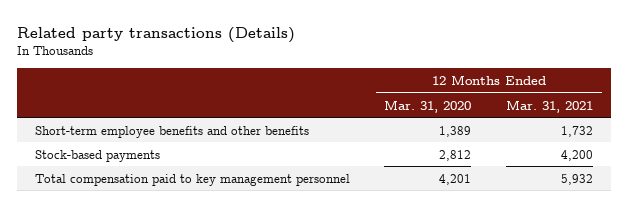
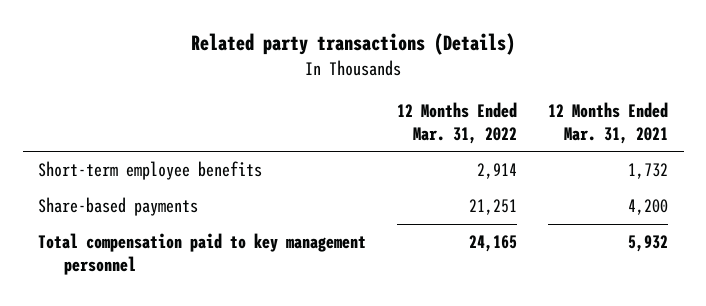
- | 12 Months Ended Mar. 31, 2020 | 12 Months Ended Mar. 31, 2021
+ | 12 Months Ended Mar. 31, 2022 | 12 Months Ended Mar. 31, 2021
- Short-term employee benefits and other benefits | 1,389 | 1,732
- Stock-based payments | 2,812 | 4,200
+ Short-term employee benefits | 2,914 | 1,732
+ Share-based payments | 21,251 | 4,200

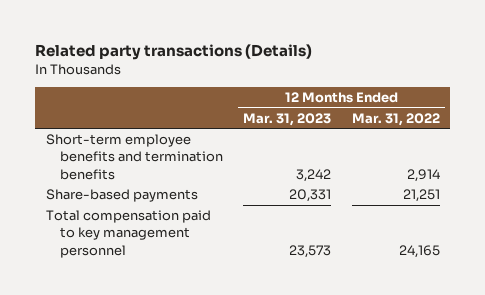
- | 12 Months Ended Mar. 31, 2022 | 12 Months Ended Mar. 31, 2021
+ | 12 Months Ended Mar. 31, 2023 | 12 Months Ended Mar. 31, 2022
- Short-term employee benefits | 2,914 | 1,732
+ Short-term employee benefits and termination benefits | 3,242 | 2,914

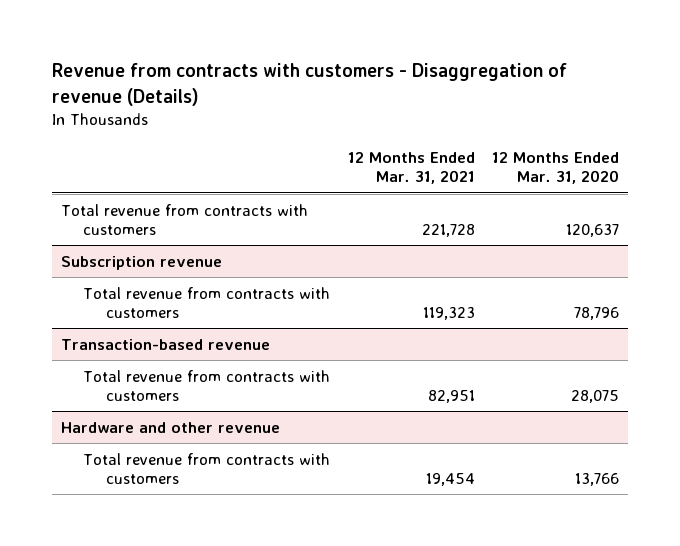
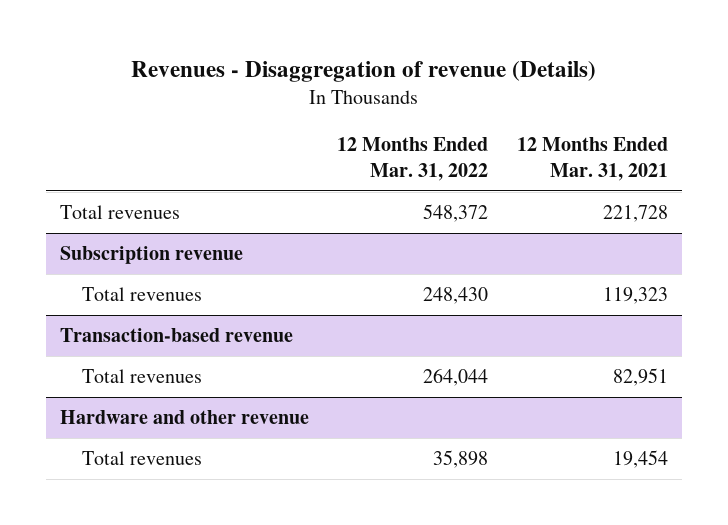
- Revenue from contracts with customers - Disaggregation of revenue (Details)
+ Revenues - Disaggregation of revenue (Details)
- | 12 Months Ended Mar. 31, 2021 | 12 Months Ended Mar. 31, 2020
+ | 12 Months Ended Mar. 31, 2022 | 12 Months Ended Mar. 31, 2021
- Total revenue from contracts with customers | 221,728 | 120,637
+ Total revenues | 548,372 | 221,728
@ Subscription revenue
- Total revenue from contracts with customers | 119,323 | 78,796
+ Total revenues | 248,430 | 119,323
@ Transaction-based revenue
- Total revenue from contracts with customers | 82,951 | 28,075
+ Total revenues | 264,044 | 82,951
@ Hardware and other revenue
- Total revenue from contracts with customers | 19,454 | 13,766
+ Total revenues | 35,898 | 19,454

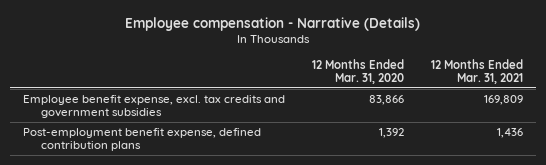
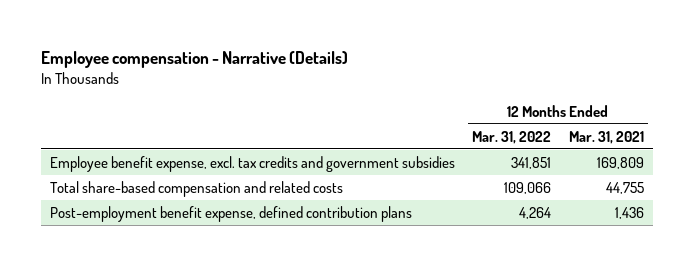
- | 12 Months Ended Mar. 31, 2020 | 12 Months Ended Mar. 31, 2021
+ | 12 Months Ended Mar. 31, 2022 | 12 Months Ended Mar. 31, 2021
+ Total share-based compensation and related costs | 109,066 | 44,755

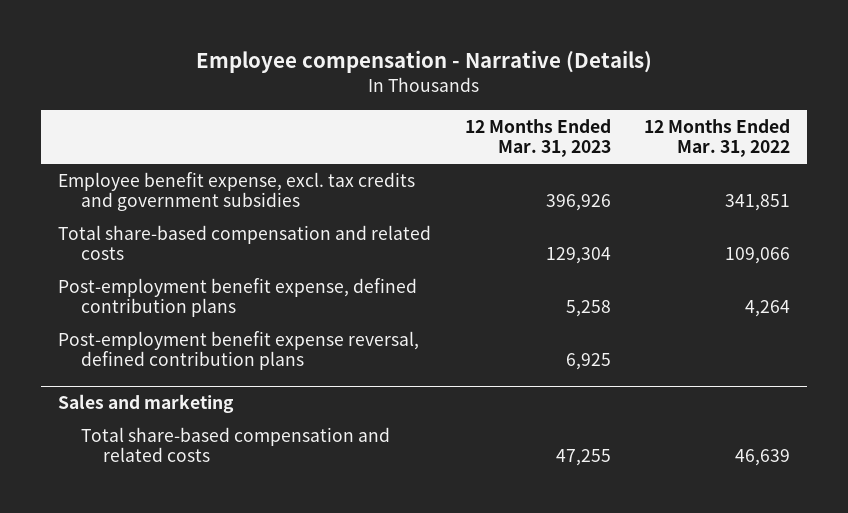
- | 12 Months Ended Mar. 31, 2022 | 12 Months Ended Mar. 31, 2021
+ | 12 Months Ended Mar. 31, 2023 | 12 Months Ended Mar. 31, 2022
+ Post-employment benefit expense reversal, defined contribution plans | 6,925 |
+ Sales and marketing
+ Total share-based compensation and related costs | 47,255 | 46,639

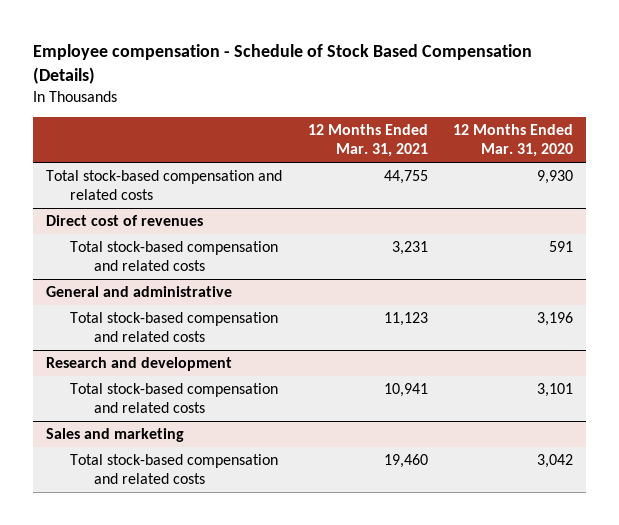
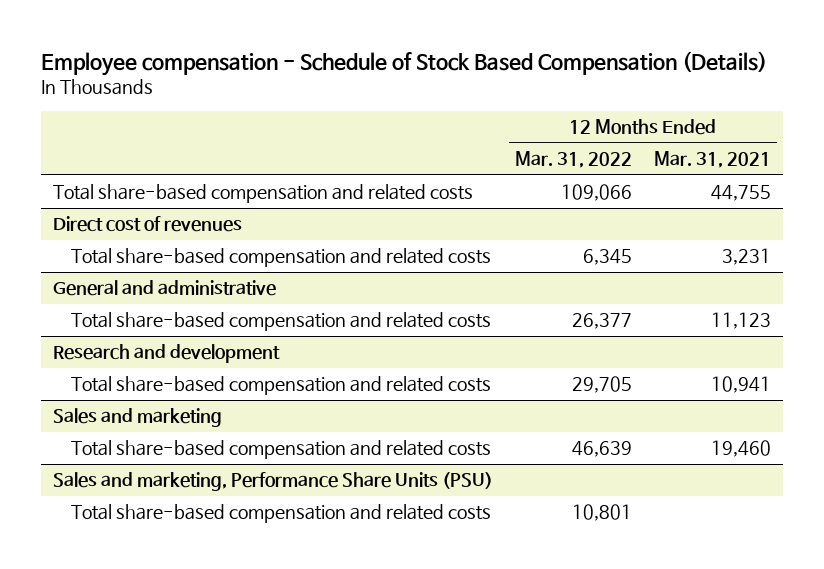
- | 12 Months Ended Mar. 31, 2021 | 12 Months Ended Mar. 31, 2020
+ | 12 Months Ended Mar. 31, 2022 | 12 Months Ended Mar. 31, 2021
- Total stock-based compensation and related costs | 44,755 | 9,930
+ Total share-based compensation and related costs | 109,066 | 44,755
@ Direct cost of revenues
- Total stock-based compensation and related costs | 3,231 | 591
+ Total share-based compensation and related costs | 6,345 | 3,231
@ General and administrative
- Total stock-based compensation and related costs | 11,123 | 3,196
+ Total share-based compensation and related costs | 26,377 | 11,123
@ Research and development
- Total stock-based compensation and related costs | 10,941 | 3,101
+ Total share-based compensation and related costs | 29,705 | 10,941
@ Sales and marketing
- Total stock-based compensation and related costs | 19,460 | 3,042
+ Total share-based compensation and related costs | 46,639 | 19,460
+ Sales and marketing, Performance Share Units (PSU)
+ Total share-based compensation and related costs | 10,801 |

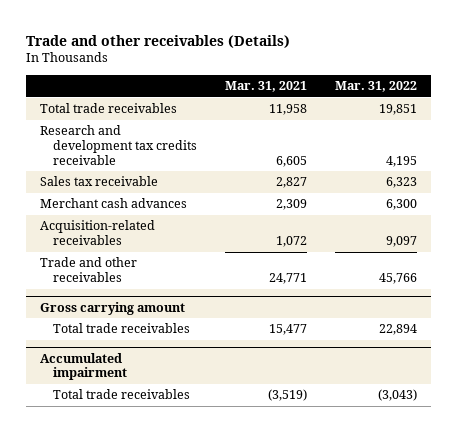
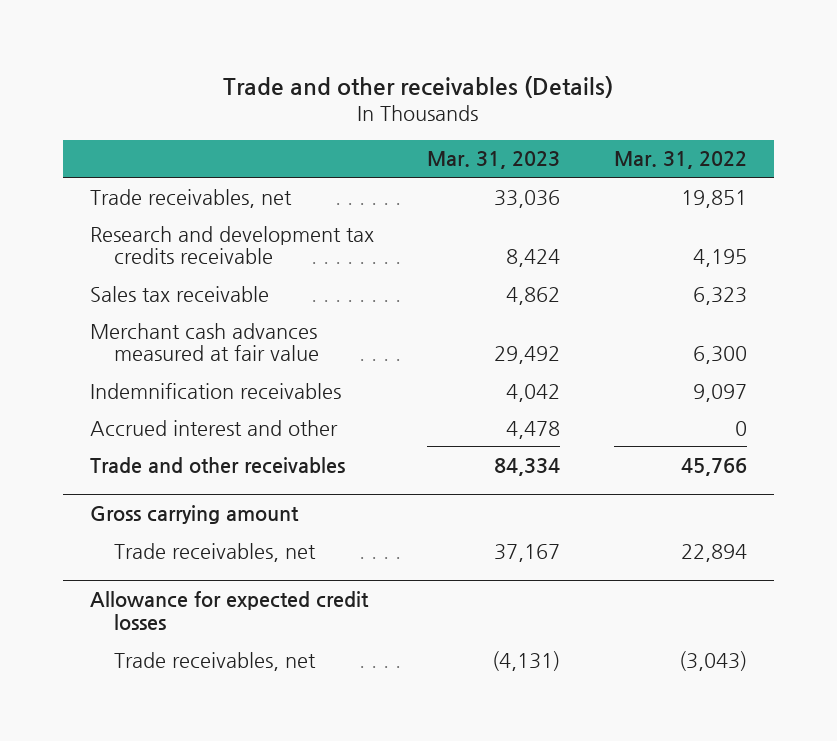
- | Mar. 31, 2021 | Mar. 31, 2022
+ | Mar. 31, 2023 | Mar. 31, 2022
- Total trade receivables | 11,958 | 19,851
+ Trade receivables, net | 33,036 | 19,851
- Merchant cash advances | 2,309 | 6,300
- Acquisition-related receivables | 1,072 | 9,097
+ Merchant cash advances measured at fair value | 29,492 | 6,300
+ Indemnification receivables | 4,042 | 9,097
+ Accrued interest and other | 4,478 | 0
@ Gross carrying amount
- Total trade receivables | 15,477 | 22,894
- Accumulated impairment
- Total trade receivables | (3,519) | (3,043)
@ Gross carrying amount
+ Trade receivables, net | 37,167 | 22,894
+ Allowance for expected credit losses
+ Trade receivables, net | (4,131) | (3,043)

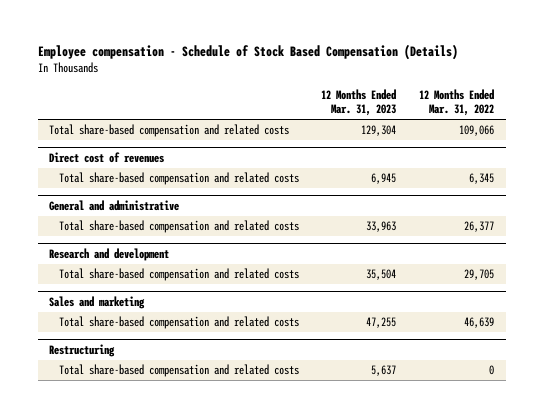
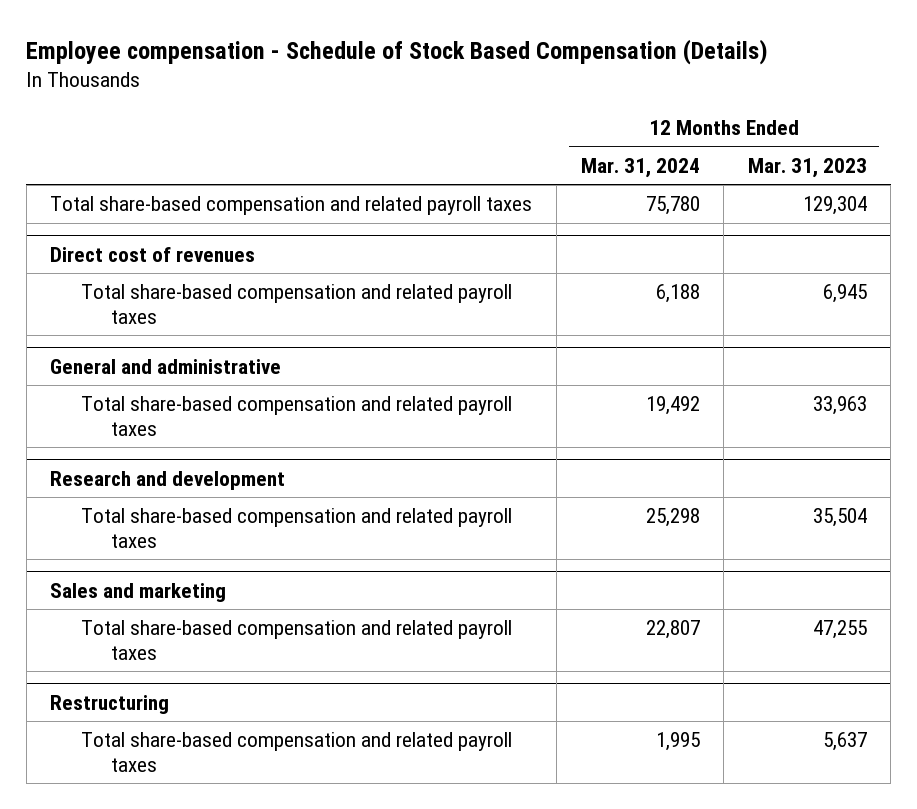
- | 12 Months Ended Mar. 31, 2023 | 12 Months Ended Mar. 31, 2022
+ | 12 Months Ended Mar. 31, 2024 | 12 Months Ended Mar. 31, 2023
- Total share-based compensation and related costs | 129,304 | 109,066
+ Total share-based compensation and related payroll taxes | 75,780 | 129,304
@ Direct cost of revenues
- Total share-based compensation and related costs | 6,945 | 6,345
+ Total share-based compensation and related payroll taxes | 6,188 | 6,945
@ General and administrative
- Total share-based compensation and related costs | 33,963 | 26,377
+ Total share-based compensation and related payroll taxes | 19,492 | 33,963
@ Research and development
- Total share-based compensation and related costs | 35,504 | 29,705
+ Total share-based compensation and related payroll taxes | 25,298 | 35,504
@ Sales and marketing
- Total share-based compensation and related costs | 47,255 | 46,639
+ Total share-based compensation and related payroll taxes | 22,807 | 47,255
@ Restructuring
- Total share-based compensation and related costs | 5,637 | 0
+ Total share-based compensation and related payroll taxes | 1,995 | 5,637

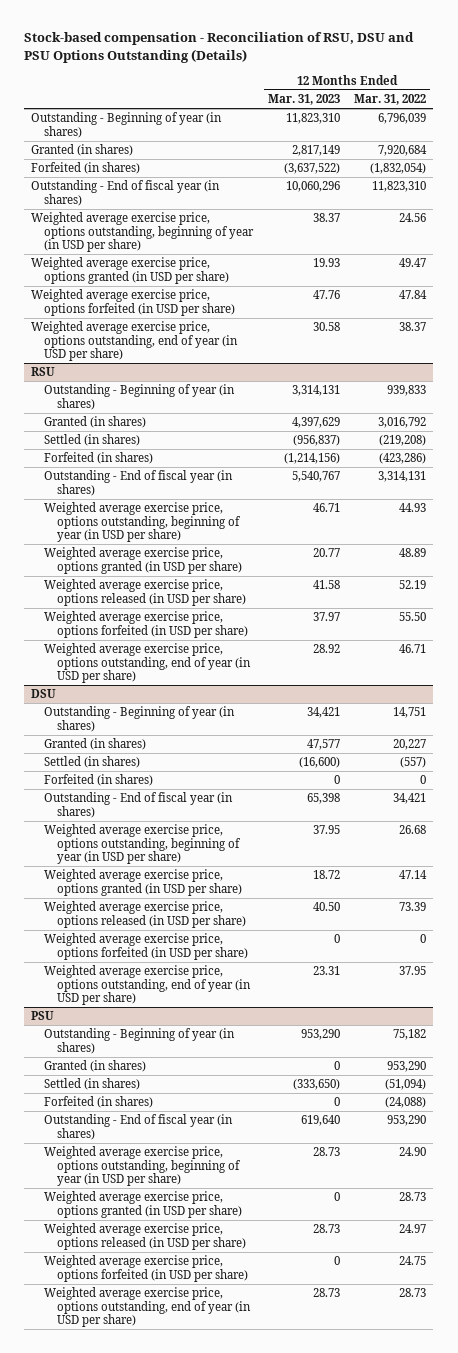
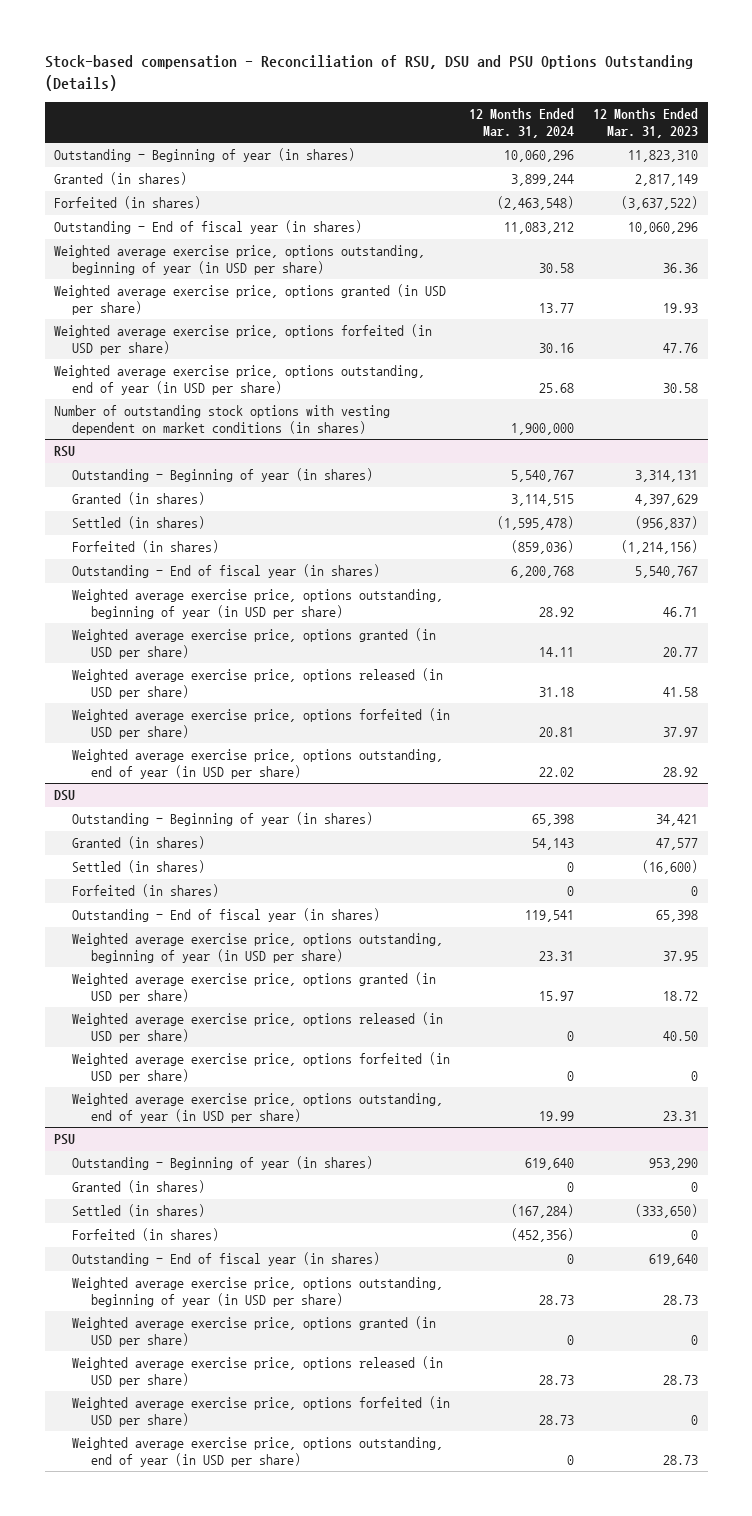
- | 12 Months Ended Mar. 31, 2023 | 12 Months Ended Mar. 31, 2022
+ | 12 Months Ended Mar. 31, 2024 | 12 Months Ended Mar. 31, 2023
- Weighted average exercise price, options outstanding, beginning of year (in USD per share) | 38.37 | 24.56
+ Weighted average exercise price, options outstanding, beginning of year (in USD per share) | 30.58 | 36.36
+ Number of outstanding stock options with vesting dependent on market conditions (in shares) | 1,900,000 |

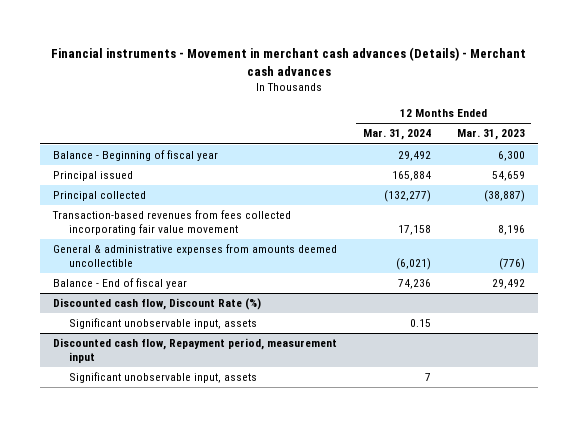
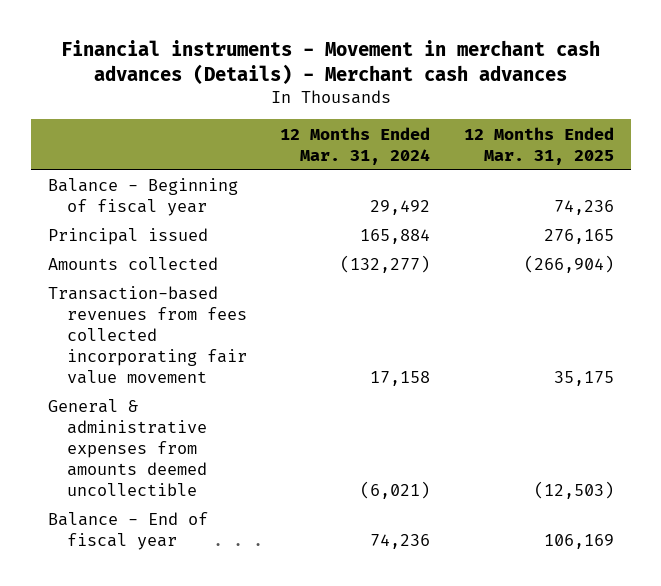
- | 12 Months Ended Mar. 31, 2024 | 12 Months Ended Mar. 31, 2023
+ | 12 Months Ended Mar. 31, 2024 | 12 Months Ended Mar. 31, 2025
- Principal collected | (132,277) | (38,887)
+ Amounts collected | (132,277) | (266,904)
- Discounted cash flow, Discount Rate (%)
- Significant unobservable input, assets | 0.15 |
- Discounted cash flow, Repayment period, measurement input
- Significant unobservable input, assets | 7 |

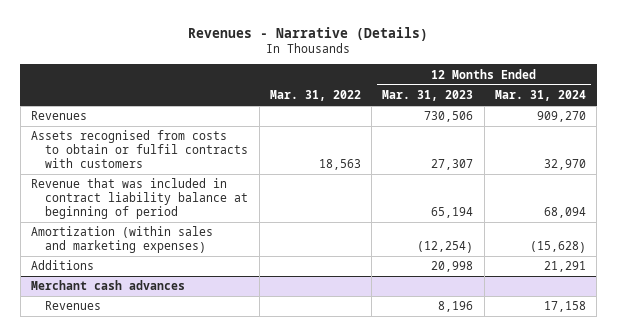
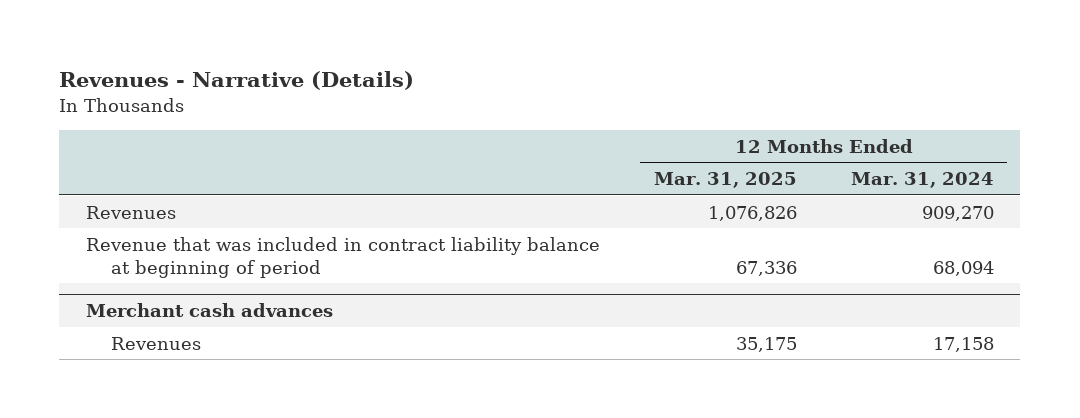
- | Mar. 31, 2022 | 12 Months Ended Mar. 31, 2023 | 12 Months Ended Mar. 31, 2024
+ | 12 Months Ended Mar. 31, 2025 | 12 Months Ended Mar. 31, 2024
- Assets recognised from costs to obtain or fulfil contracts with customers | 18,563 | 27,307 | 32,970
- Amortization (within sales and marketing expenses) | | (12,254) | (15,628)
- Additions | | 20,998 | 21,291

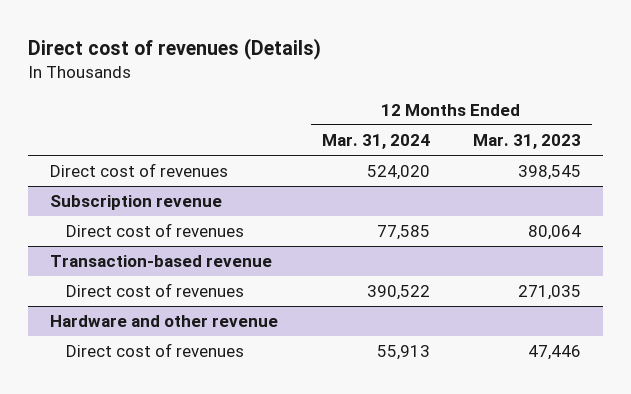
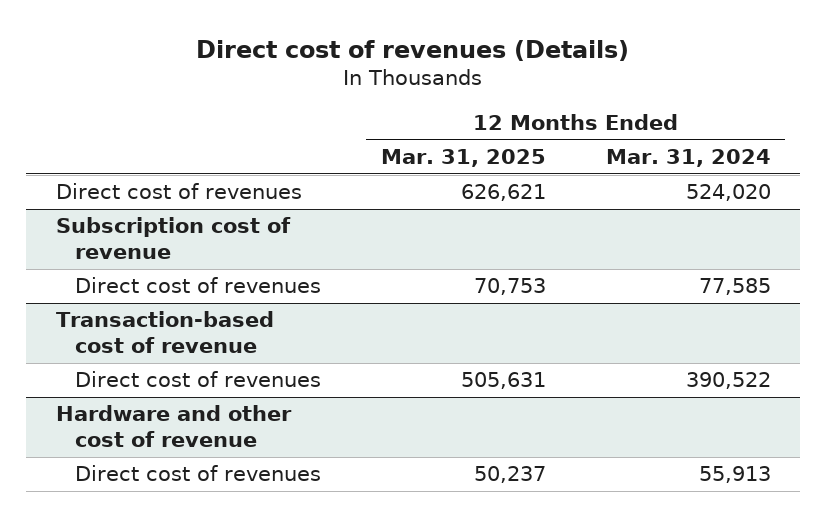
- | 12 Months Ended Mar. 31, 2024 | 12 Months Ended Mar. 31, 2023
+ | 12 Months Ended Mar. 31, 2025 | 12 Months Ended Mar. 31, 2024
- Subscription revenue
+ Subscription cost of revenue
- Transaction-based revenue
+ Transaction-based cost of revenue
- Hardware and other revenue
+ Hardware and other cost of revenue

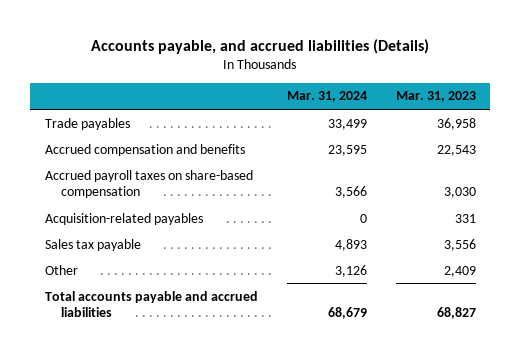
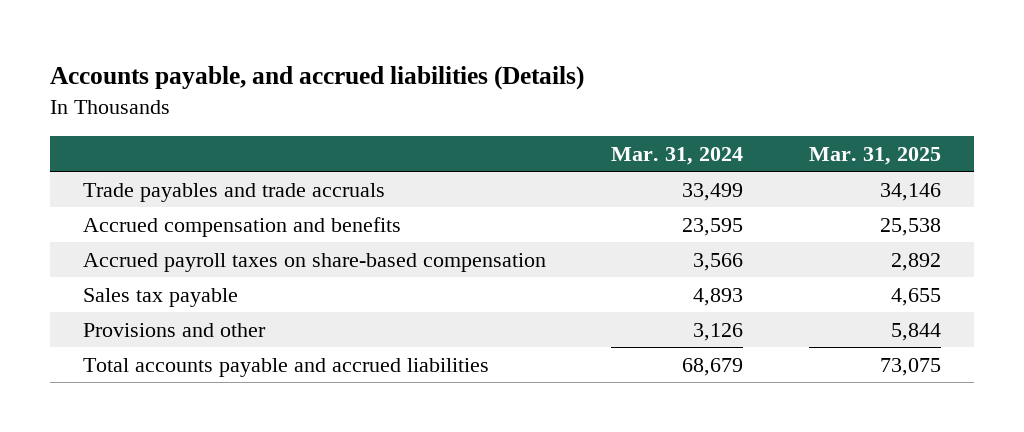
- | Mar. 31, 2024 | Mar. 31, 2023
+ | Mar. 31, 2024 | Mar. 31, 2025
- Trade payables | 33,499 | 36,958
+ Trade payables and trade accruals | 33,499 | 34,146
- Acquisition-related payables | 0 | 331
- Other | 3,126 | 2,409
+ Provisions and other | 3,126 | 5,844

